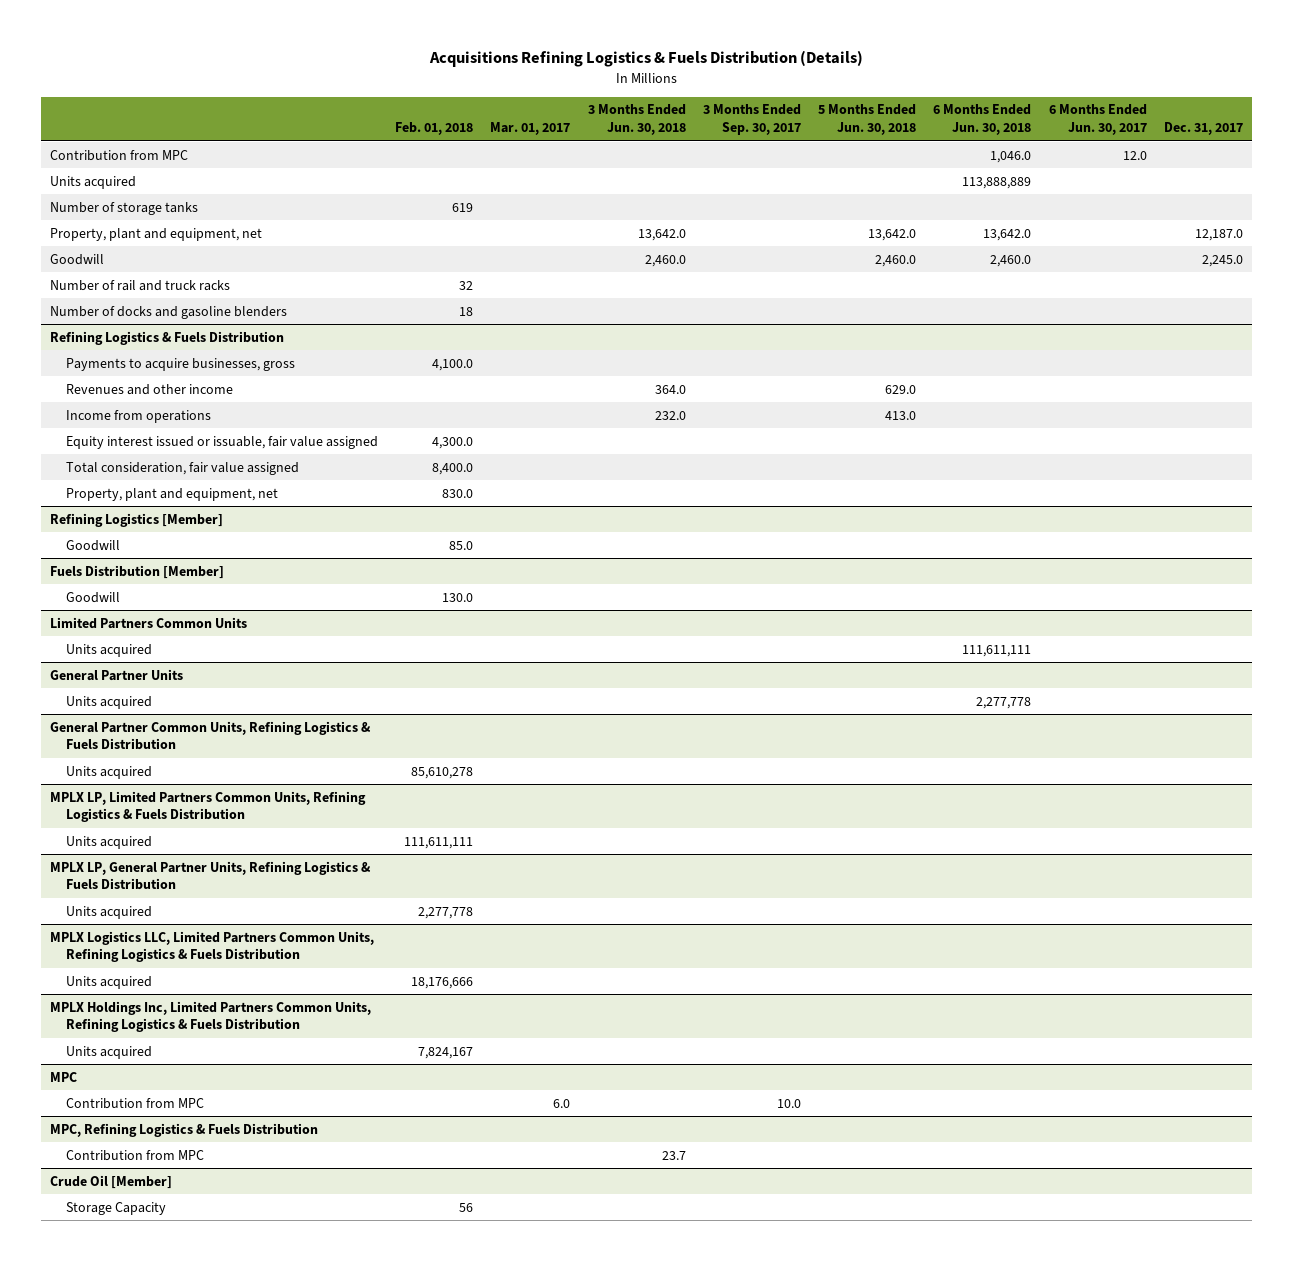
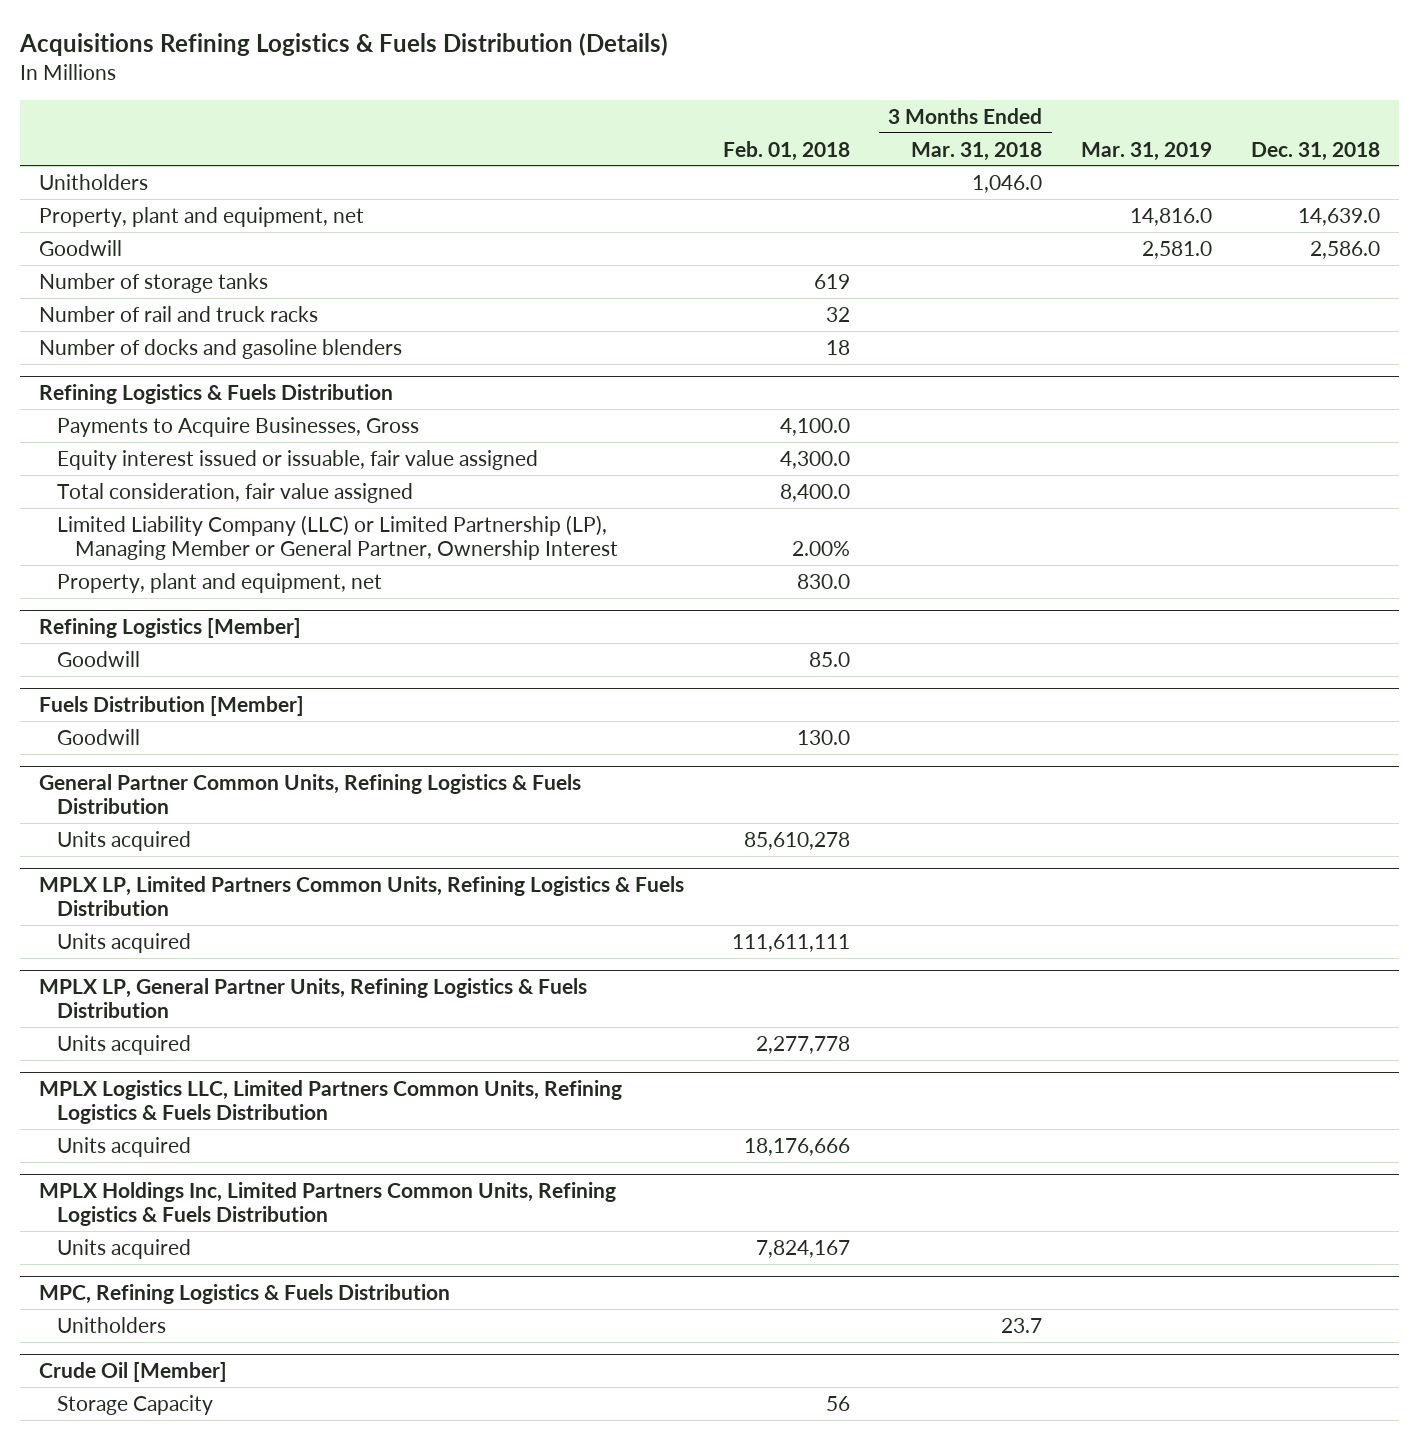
- | Feb. 01, 2018 | Mar. 01, 2017 | 3 Months Ended Jun. 30, 2018 | 3 Months Ended Sep. 30, 2017 | 5 Months Ended Jun. 30, 2018 | 6 Months Ended Jun. 30, 2018 | 6 Months Ended Jun. 30, 2017 | Dec. 31, 2017
+ | Feb. 01, 2018 | 3 Months Ended Mar. 31, 2018 | Mar. 31, 2019 | Dec. 31, 2018
- Contribution from MPC | | | | | | 1,046.0 | 12.0 |
- Units acquired | | | | | | 113,888,889 | |
+ Unitholders | | 1,046.0 | |
moved down: Number of storage tanks | 619 | | |
@ Refining Logistics & Fuels Distribution
- Payments to acquire businesses, gross | 4,100.0 | | | | | | |
- Revenues and other income | | | 364.0 | | 629.0 | | |
- Income from operations | | | 232.0 | | 413.0 | | |
+ Payments to Acquire Businesses, Gross | 4,100.0 | | |
+ Limited Liability Company (LLC) or Limited Partnership (LP), Managing Member or General Partner, Ownership Interest | 2.00% | | |
- Limited Partners Common Units
- Units acquired | | | | | | 111,611,111 | |
- General Partner Units
- Units acquired | | | | | | 2,277,778 | |
- MPC
- Contribution from MPC | | 6.0 | | 10.0 | | | |
@ MPC, Refining Logistics & Fuels Distribution
- Contribution from MPC | | | 23.7 | | | | |
+ Unitholders | | 23.7 | |

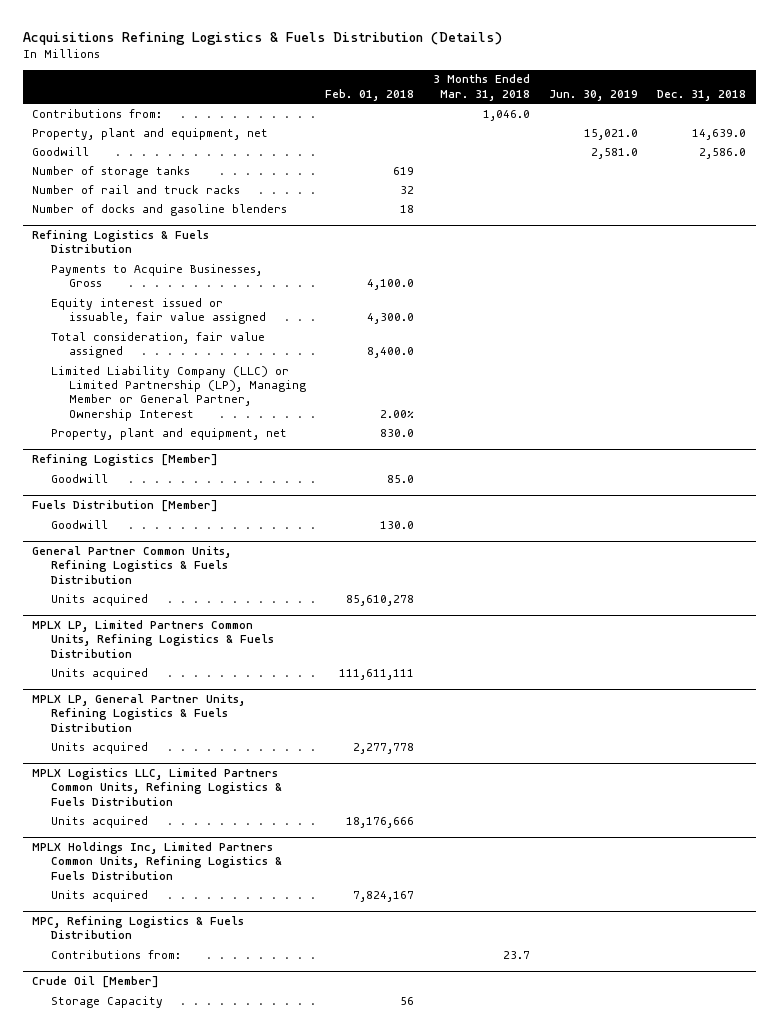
- | Feb. 01, 2018 | 3 Months Ended Mar. 31, 2018 | Mar. 31, 2019 | Dec. 31, 2018
+ | Feb. 01, 2018 | 3 Months Ended Mar. 31, 2018 | Jun. 30, 2019 | Dec. 31, 2018
- Unitholders | | 1,046.0 | |
+ Contributions from: | | 1,046.0 | |
@ MPC, Refining Logistics & Fuels Distribution
- Unitholders | | 23.7 | |
+ Contributions from: | | 23.7 | |

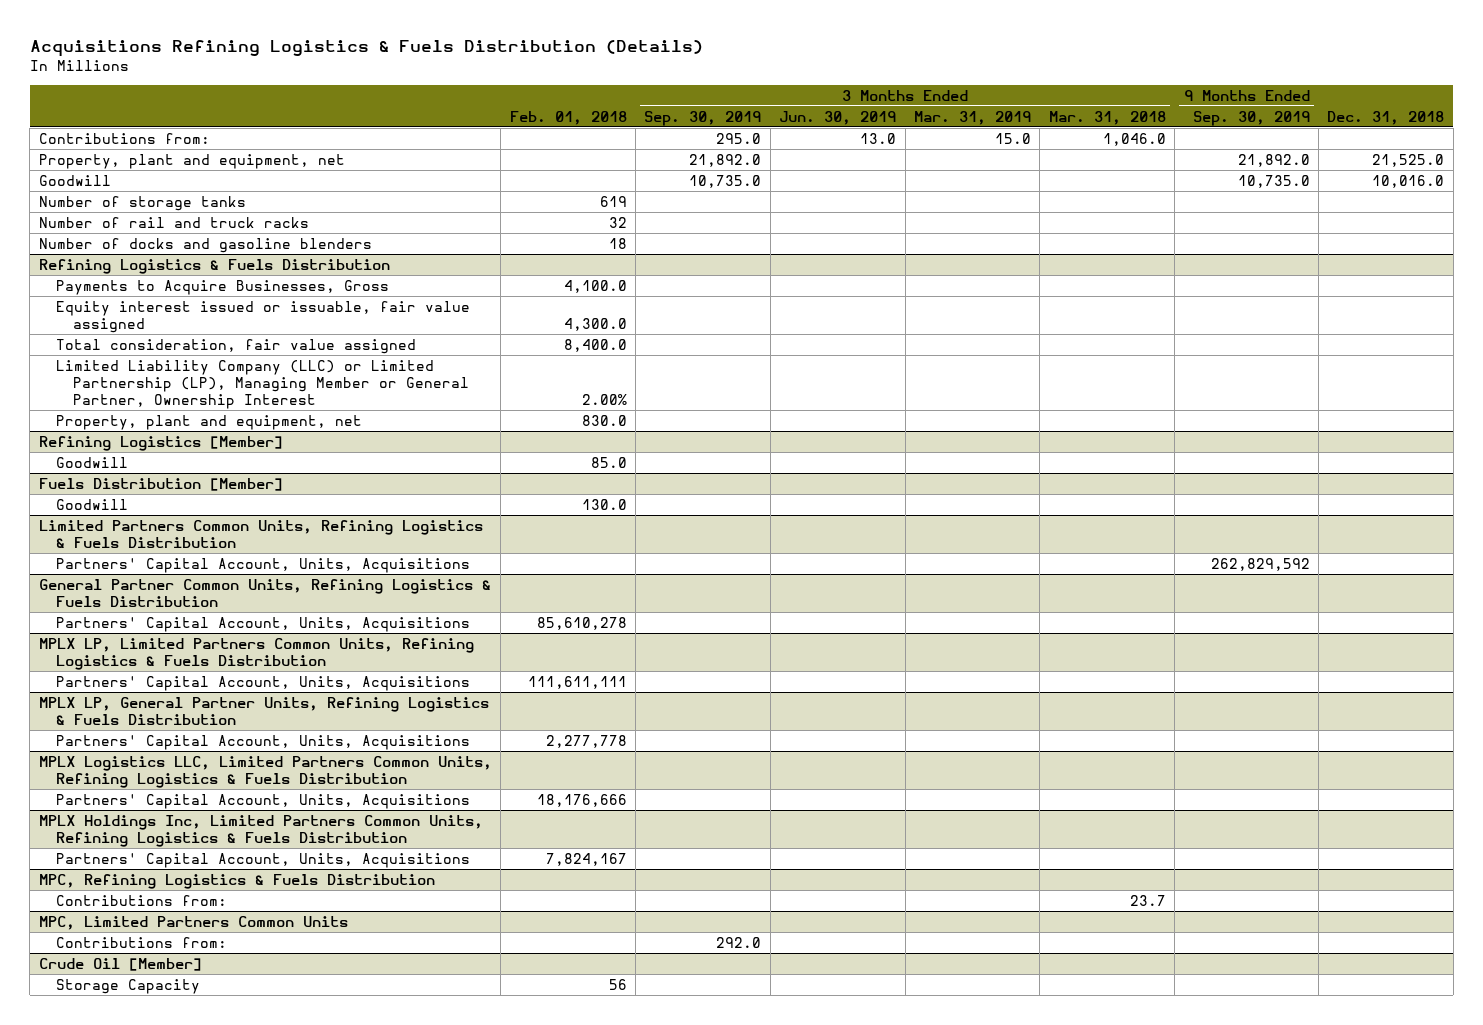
- | Feb. 01, 2018 | 3 Months Ended Mar. 31, 2018 | Jun. 30, 2019 | Dec. 31, 2018
+ | Feb. 01, 2018 | 3 Months Ended Sep. 30, 2019 | 3 Months Ended Jun. 30, 2019 | 3 Months Ended Mar. 31, 2019 | 3 Months Ended Mar. 31, 2018 | 9 Months Ended Sep. 30, 2019 | Dec. 31, 2018
- Property, plant and equipment, net | | | 15,021.0 | 14,639.0
- Goodwill | | | 2,581.0 | 2,586.0
+ Property, plant and equipment, net | | 21,892.0 | | | | 21,892.0 | 21,525.0
+ Goodwill | | 10,735.0 | | | | 10,735.0 | 10,016.0
+ Limited Partners Common Units, Refining Logistics & Fuels Distribution
+ Partners' Capital Account, Units, Acquisitions | | | | | | 262,829,592 |
@ General Partner Common Units, Refining Logistics & Fuels Distribution
- Units acquired | 85,610,278 | | |
+ Partners' Capital Account, Units, Acquisitions | 85,610,278 | | | | | |
@ MPLX LP, Limited Partners Common Units, Refining Logistics & Fuels Distribution
- Units acquired | 111,611,111 | | |
+ Partners' Capital Account, Units, Acquisitions | 111,611,111 | | | | | |
@ MPLX LP, General Partner Units, Refining Logistics & Fuels Distribution
- Units acquired | 2,277,778 | | |
+ Partners' Capital Account, Units, Acquisitions | 2,277,778 | | | | | |
@ MPLX Logistics LLC, Limited Partners Common Units, Refining Logistics & Fuels Distribution
- Units acquired | 18,176,666 | | |
+ Partners' Capital Account, Units, Acquisitions | 18,176,666 | | | | | |
@ MPLX Holdings Inc, Limited Partners Common Units, Refining Logistics & Fuels Distribution
- Units acquired | 7,824,167 | | |
+ Partners' Capital Account, Units, Acquisitions | 7,824,167 | | | | | |
+ MPC, Limited Partners Common Units
+ Contributions from: | | 292.0 | | | | |

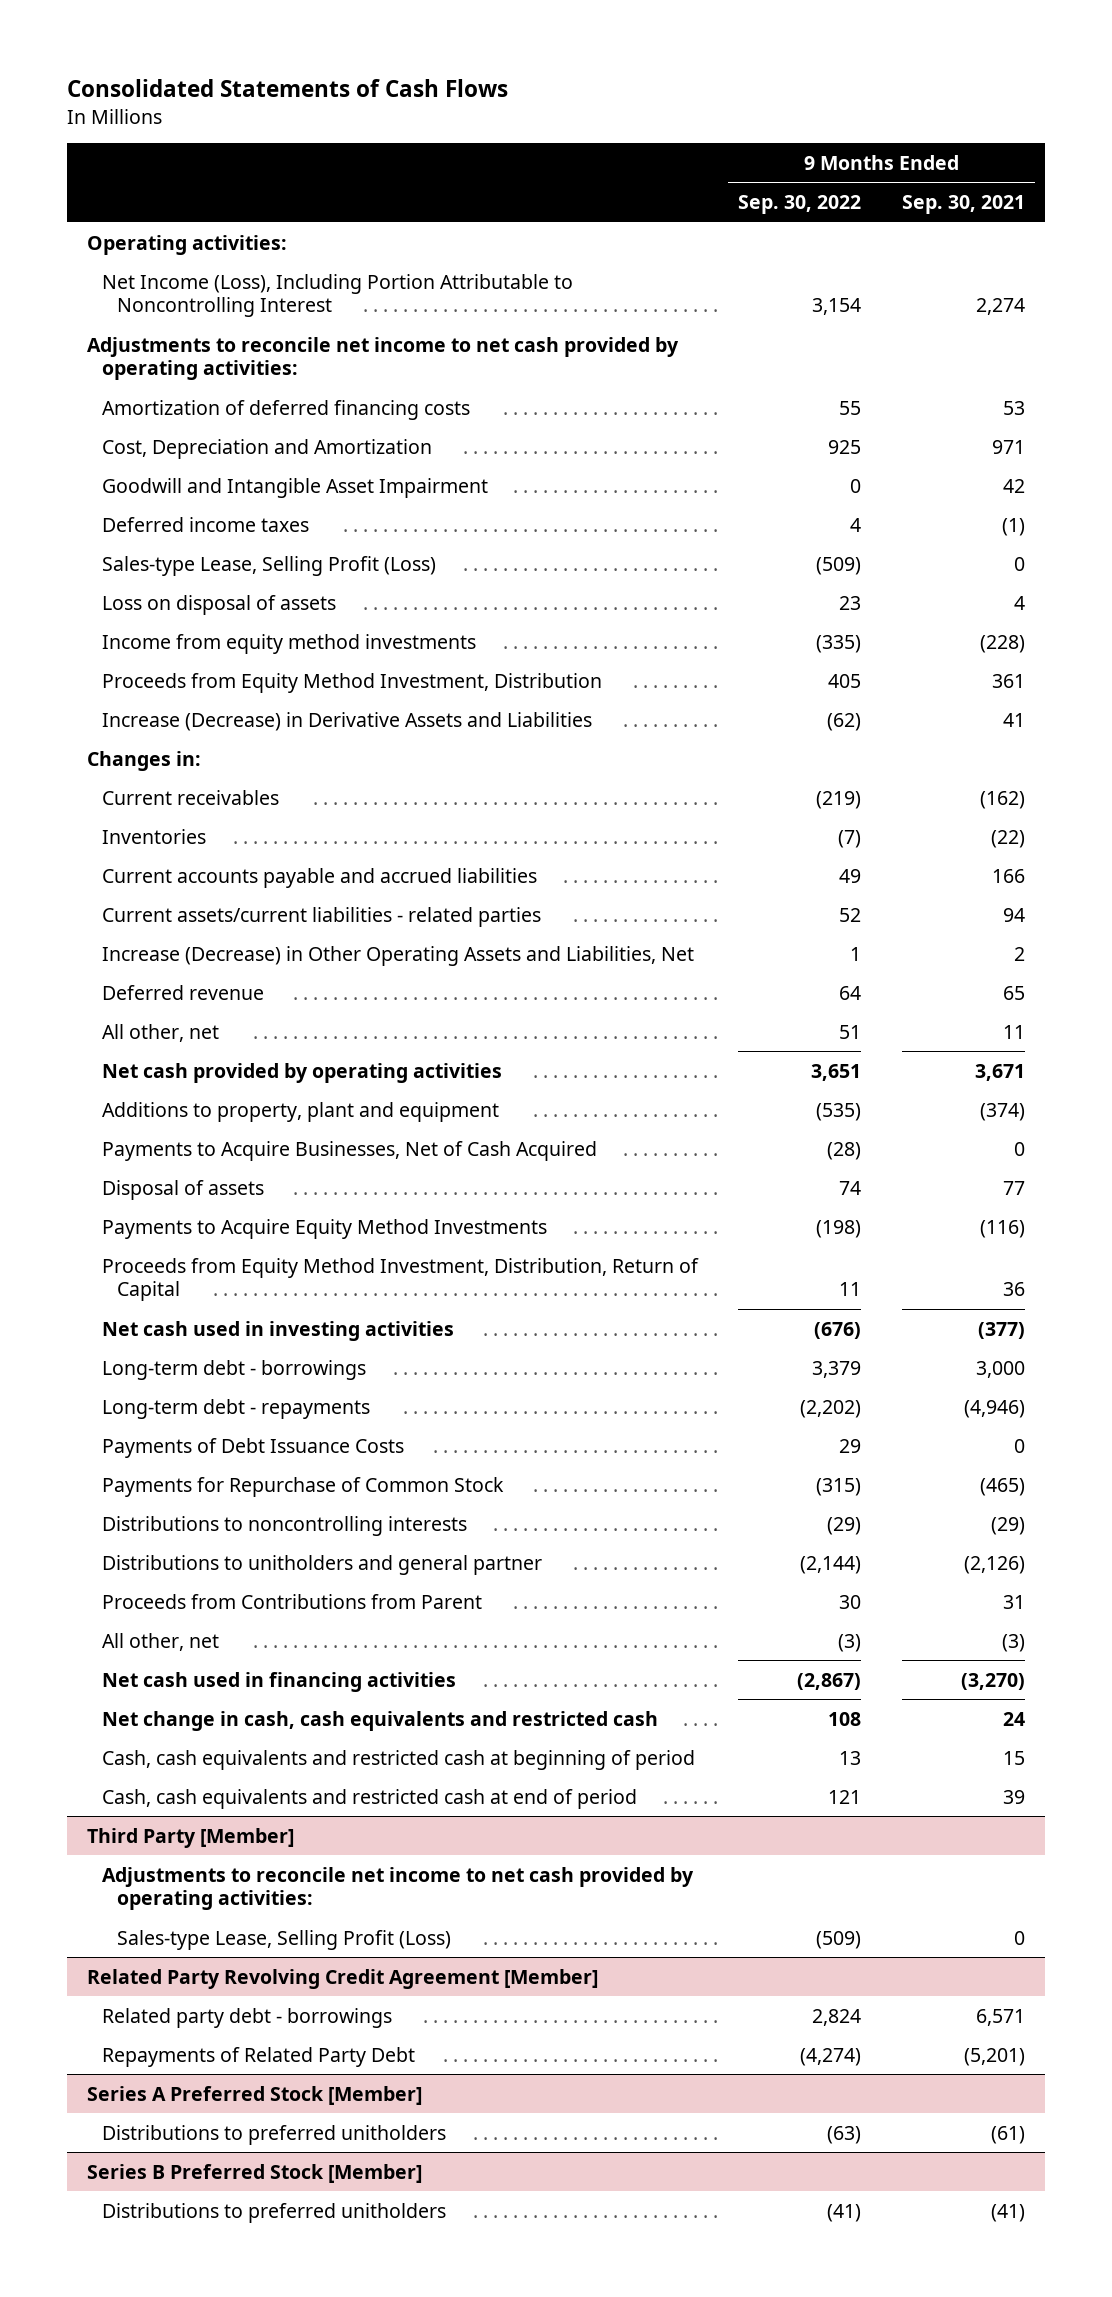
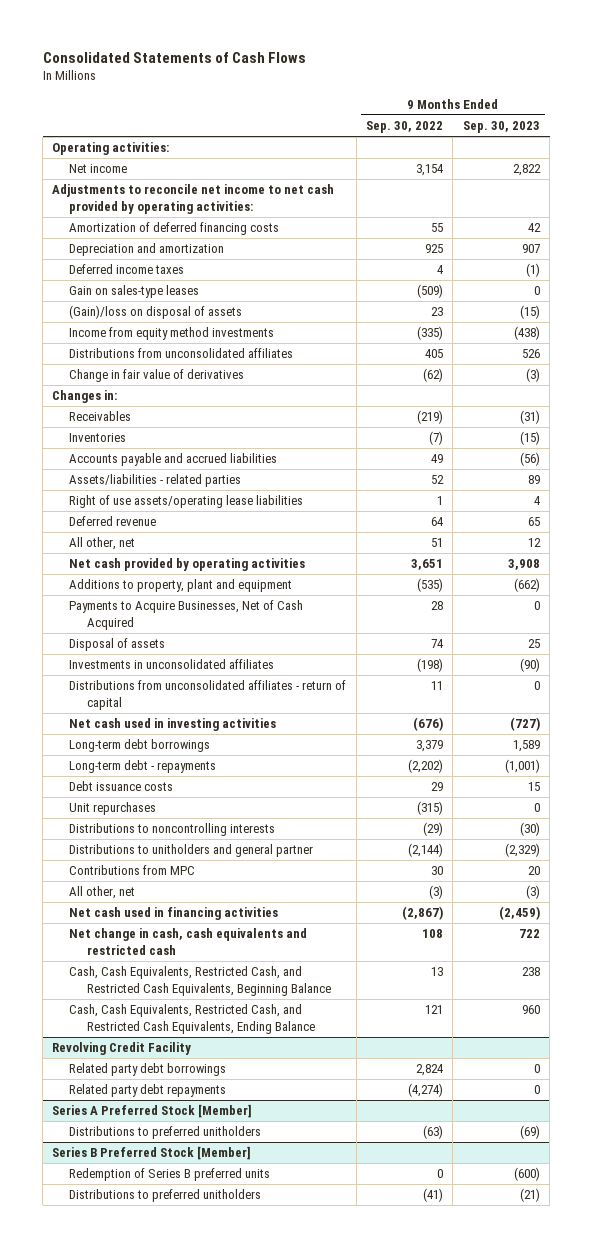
- | 9 Months Ended Sep. 30, 2022 | 9 Months Ended Sep. 30, 2021
+ | 9 Months Ended Sep. 30, 2022 | 9 Months Ended Sep. 30, 2023
- Net Income (Loss), Including Portion Attributable to Noncontrolling Interest | 3,154 | 2,274
+ Net income | 3,154 | 2,822
- Cost, Depreciation and Amortization | 925 | 971
- Goodwill and Intangible Asset Impairment | 0 | 42
+ Depreciation and amortization | 925 | 907
- Sales-type Lease, Selling Profit (Loss) | (509) | 0
- Loss on disposal of assets | 23 | 4
+ Gain on sales-type leases | (509) | 0
+ (Gain)/loss on disposal of assets | 23 | (15)
- Proceeds from Equity Method Investment, Distribution | 405 | 361
- Increase (Decrease) in Derivative Assets and Liabilities | (62) | 41
+ Distributions from unconsolidated affiliates | 405 | 526
+ Change in fair value of derivatives | (62) | (3)
- Current receivables | (219) | (162)
+ Receivables | (219) | (31)
- Current accounts payable and accrued liabilities | 49 | 166
- Current assets/current liabilities - related parties | 52 | 94
- Increase (Decrease) in Other Operating Assets and Liabilities, Net | 1 | 2
+ Accounts payable and accrued liabilities | 49 | (56)
+ Assets/liabilities - related parties | 52 | 89
+ Right of use assets/operating lease liabilities | 1 | 4
- Payments to Acquire Businesses, Net of Cash Acquired | (28) | 0
+ Payments to Acquire Businesses, Net of Cash Acquired | 28 | 0
- Payments to Acquire Equity Method Investments | (198) | (116)
- Proceeds from Equity Method Investment, Distribution, Return of Capital | 11 | 36
+ Investments in unconsolidated affiliates | (198) | (90)
+ Distributions from unconsolidated affiliates - return of capital | 11 | 0
- Long-term debt - borrowings | 3,379 | 3,000
+ Long-term debt borrowings | 3,379 | 1,589
- Payments of Debt Issuance Costs | 29 | 0
- Payments for Repurchase of Common Stock | (315) | (465)
+ Debt issuance costs | 29 | 15
+ Unit repurchases | (315) | 0
- Proceeds from Contributions from Parent | 30 | 31
+ Contributions from MPC | 30 | 20
- Cash, cash equivalents and restricted cash at beginning of period | 13 | 15
- Cash, cash equivalents and restricted cash at end of period | 121 | 39
- Third Party [Member]
- Adjustments to reconcile net income to net cash provided by operating activities:
- Sales-type Lease, Selling Profit (Loss) | (509) | 0
- Related Party Revolving Credit Agreement [Member]
- Related party debt - borrowings | 2,824 | 6,571
- Repayments of Related Party Debt | (4,274) | (5,201)
+ Cash, Cash Equivalents, Restricted Cash, and Restricted Cash Equivalents, Beginning Balance | 13 | 238
+ Cash, Cash Equivalents, Restricted Cash, and Restricted Cash Equivalents, Ending Balance | 121 | 960
+ Revolving Credit Facility
+ Related party debt borrowings | 2,824 | 0
+ Related party debt repayments | (4,274) | 0
@ Series B Preferred Stock [Member]
+ Redemption of Series B preferred units | 0 | (600)

